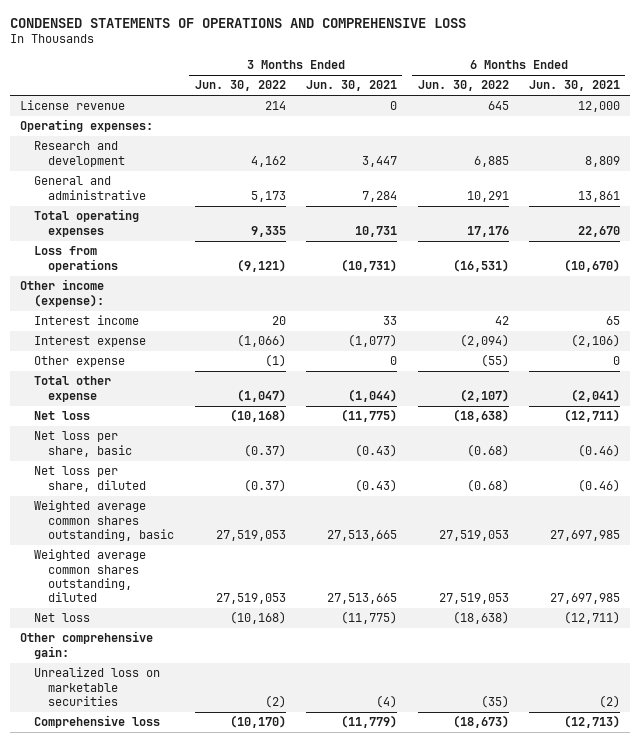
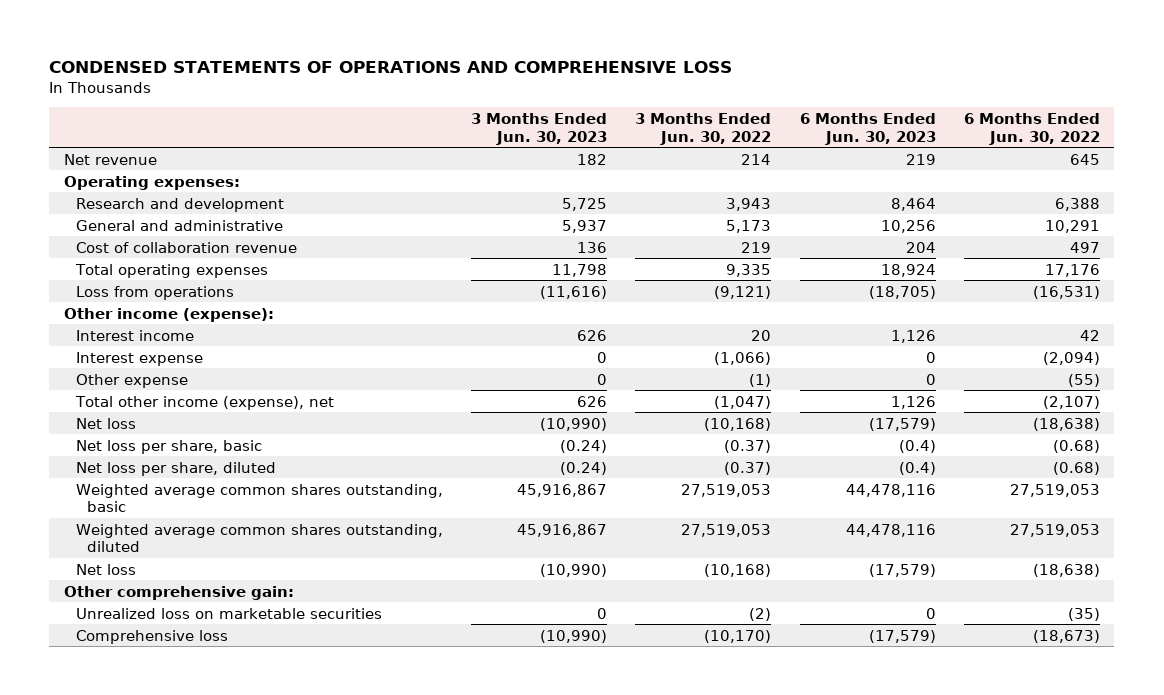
- | 3 Months Ended Jun. 30, 2022 | 3 Months Ended Jun. 30, 2021 | 6 Months Ended Jun. 30, 2022 | 6 Months Ended Jun. 30, 2021
+ | 3 Months Ended Jun. 30, 2023 | 3 Months Ended Jun. 30, 2022 | 6 Months Ended Jun. 30, 2023 | 6 Months Ended Jun. 30, 2022
- License revenue | 214 | 0 | 645 | 12,000
+ Net revenue | 182 | 214 | 219 | 645
- Research and development | 4,162 | 3,447 | 6,885 | 8,809
+ Research and development | 5,725 | 3,943 | 8,464 | 6,388
+ Cost of collaboration revenue | 136 | 219 | 204 | 497
- Total other expense | (1,047) | (1,044) | (2,107) | (2,041)
+ Total other income (expense), net | 626 | (1,047) | 1,126 | (2,107)

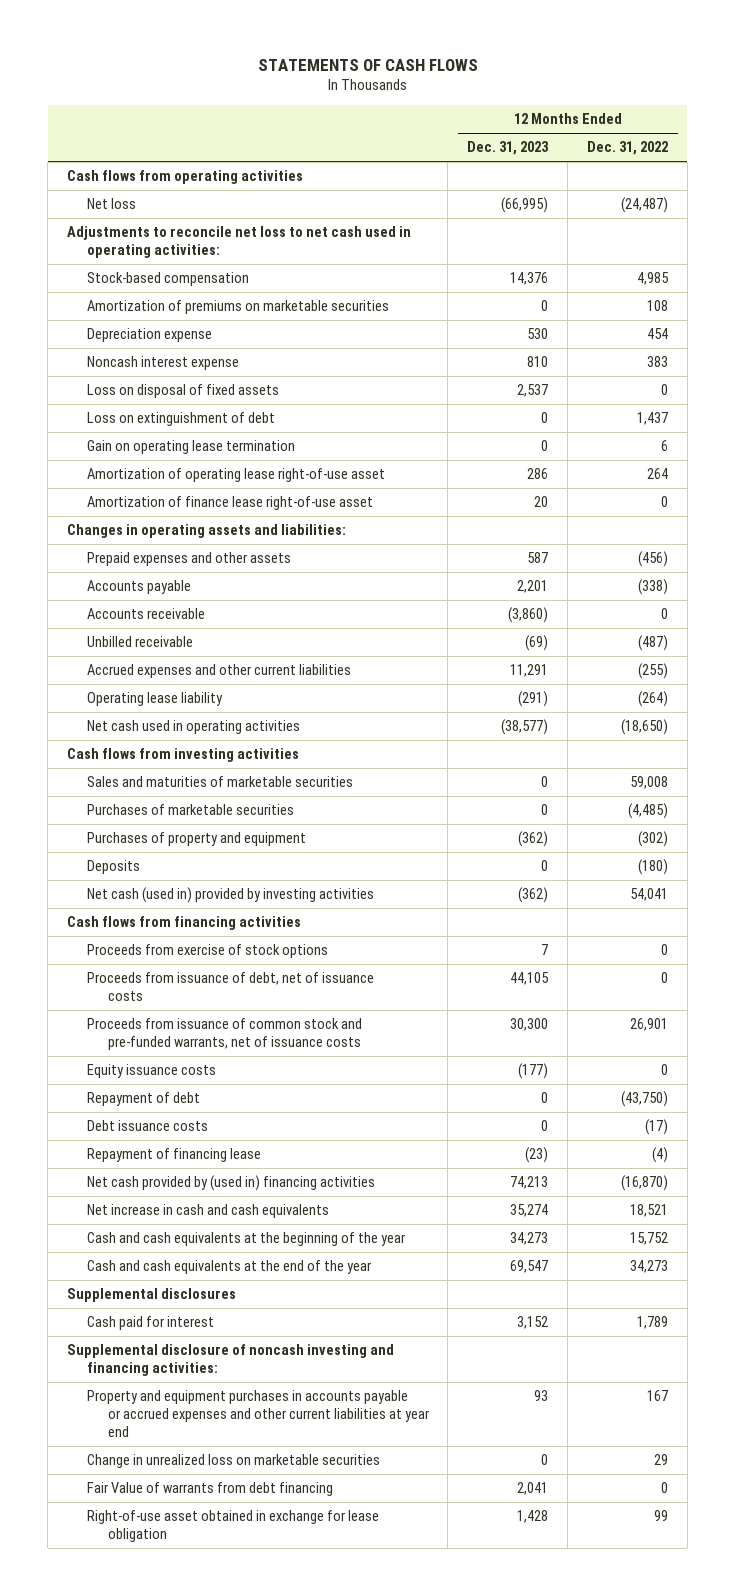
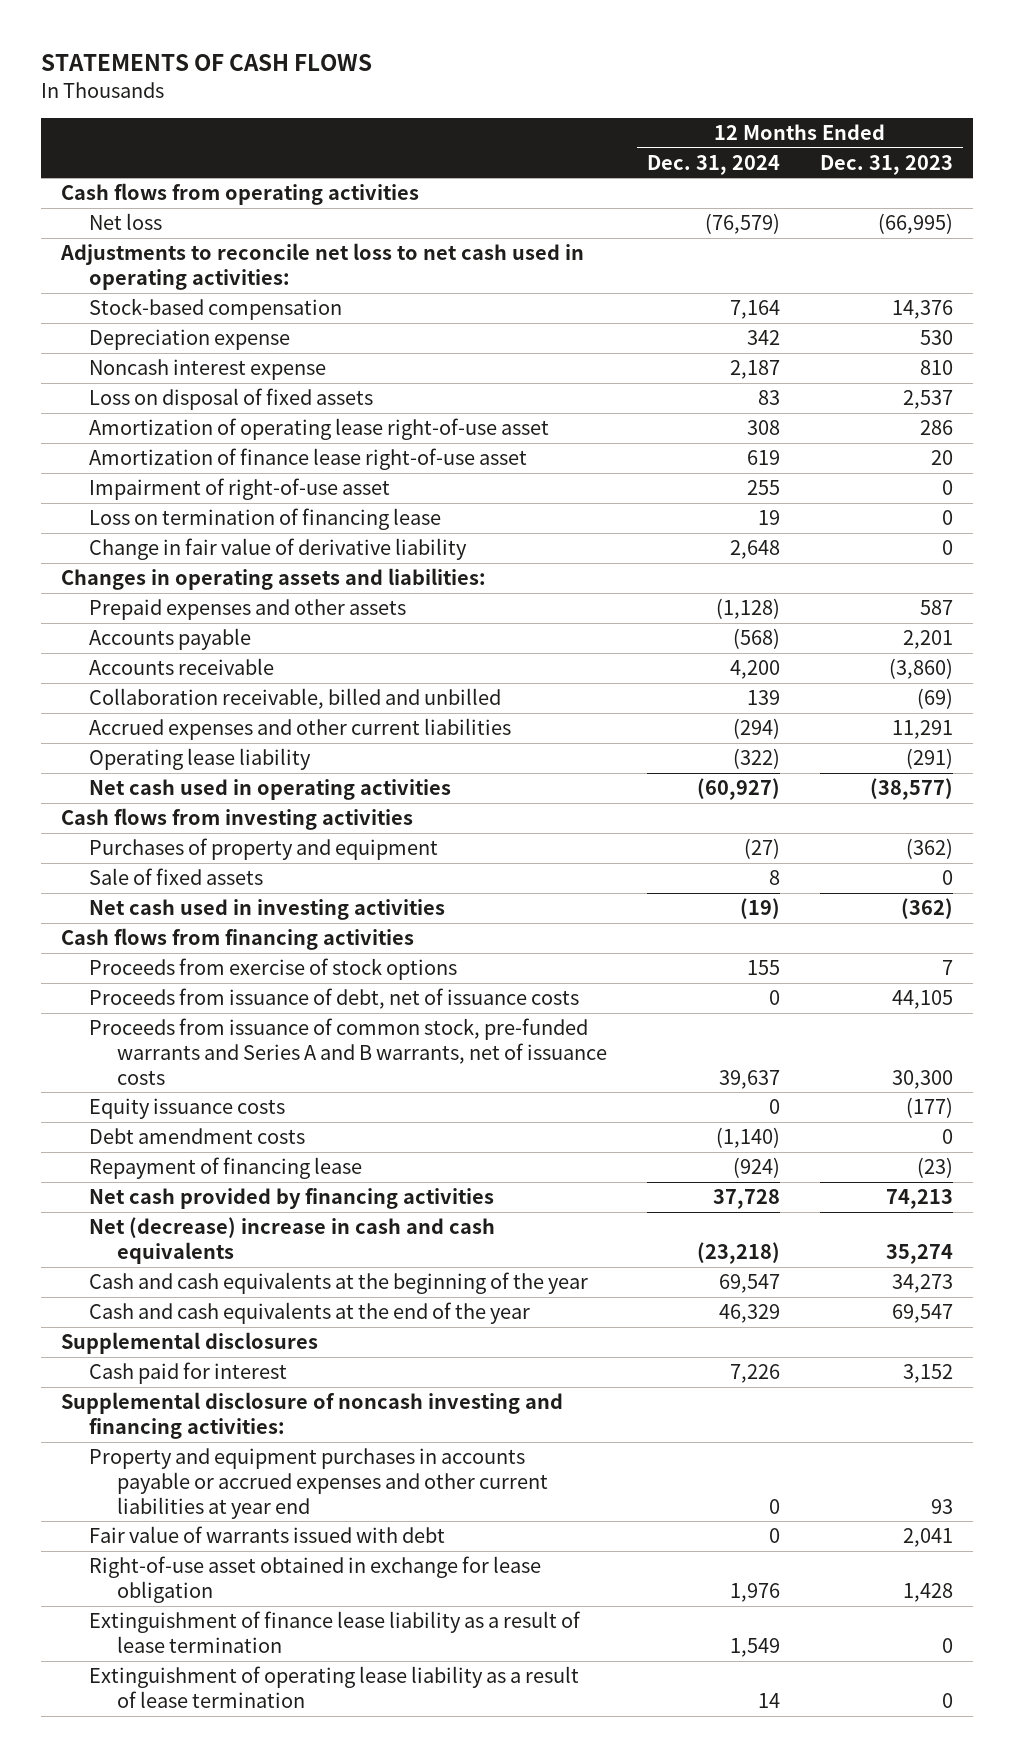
- | 12 Months Ended Dec. 31, 2023 | 12 Months Ended Dec. 31, 2022
+ | 12 Months Ended Dec. 31, 2024 | 12 Months Ended Dec. 31, 2023
- Amortization of premiums on marketable securities | 0 | 108
- Loss on extinguishment of debt | 0 | 1,437
- Gain on operating lease termination | 0 | 6
+ Impairment of right-of-use asset | 255 | 0
+ Loss on termination of financing lease | 19 | 0
+ Change in fair value of derivative liability | 2,648 | 0
- Unbilled receivable | (69) | (487)
+ Collaboration receivable, billed and unbilled | 139 | (69)
- Sales and maturities of marketable securities | 0 | 59,008
- Purchases of marketable securities | 0 | (4,485)
- Deposits | 0 | (180)
- Net cash (used in) provided by investing activities | (362) | 54,041
+ Sale of fixed assets | 8 | 0
+ Net cash used in investing activities | (19) | (362)
- Proceeds from issuance of common stock and pre-funded warrants, net of issuance costs | 30,300 | 26,901
+ Proceeds from issuance of common stock, pre-funded warrants and Series A and B warrants, net of issuance costs | 39,637 | 30,300
- Repayment of debt | 0 | (43,750)
- Debt issuance costs | 0 | (17)
+ Debt amendment costs | (1,140) | 0
- Net cash provided by (used in) financing activities | 74,213 | (16,870)
- Net increase in cash and cash equivalents | 35,274 | 18,521
+ Net cash provided by financing activities | 37,728 | 74,213
+ Net (decrease) increase in cash and cash equivalents | (23,218) | 35,274
- Change in unrealized loss on marketable securities | 0 | 29
- Fair Value of warrants from debt financing | 2,041 | 0
+ Fair value of warrants issued with debt | 0 | 2,041
+ Extinguishment of finance lease liability as a result of lease termination | 1,549 | 0
+ Extinguishment of operating lease liability as a result of lease termination | 14 | 0

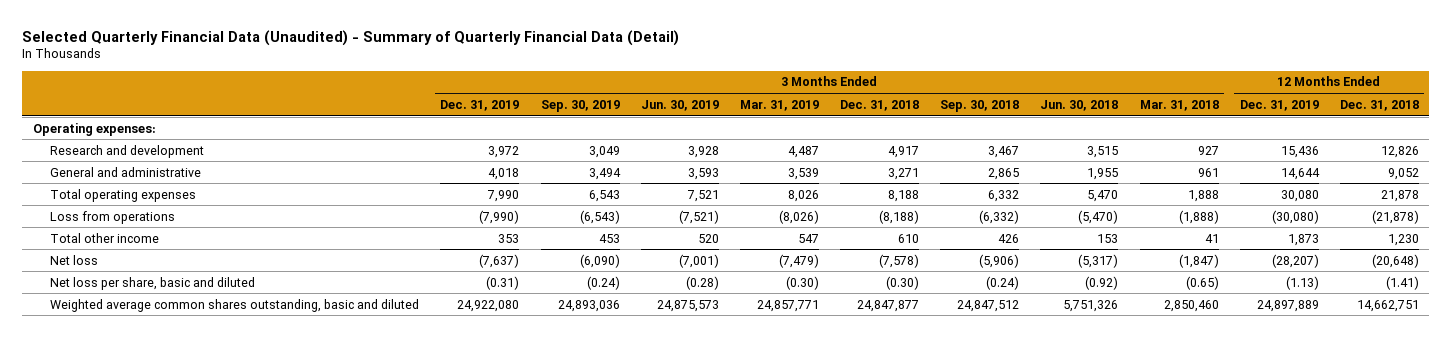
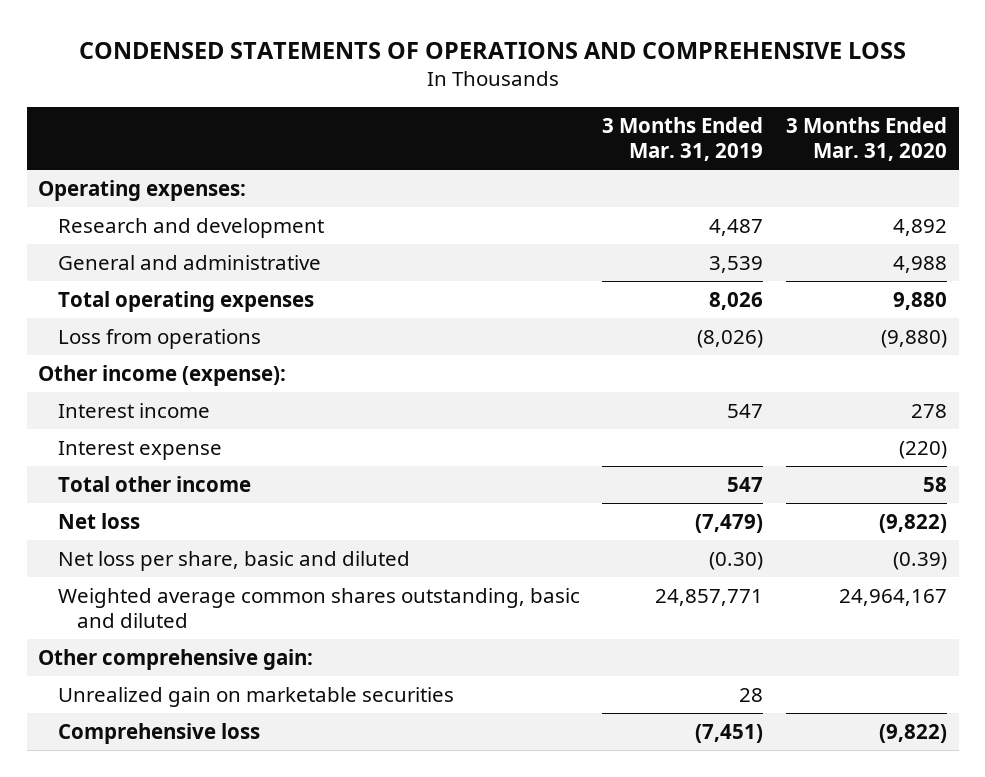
- Selected Quarterly Financial Data (Unaudited) - Summary of Quarterly Financial Data (Detail)
+ CONDENSED STATEMENTS OF OPERATIONS AND COMPREHENSIVE LOSS
- | 3 Months Ended Dec. 31, 2019 | 3 Months Ended Sep. 30, 2019 | 3 Months Ended Jun. 30, 2019 | 3 Months Ended Mar. 31, 2019 | 3 Months Ended Dec. 31, 2018 | 3 Months Ended Sep. 30, 2018 | 3 Months Ended Jun. 30, 2018 | 3 Months Ended Mar. 31, 2018 | 12 Months Ended Dec. 31, 2019 | 12 Months Ended Dec. 31, 2018
+ | 3 Months Ended Mar. 31, 2019 | 3 Months Ended Mar. 31, 2020
+ Other income (expense):
+ Interest income | 547 | 278
+ Interest expense | | (220)
+ Other comprehensive gain:
+ Unrealized gain on marketable securities | 28 |
+ Comprehensive loss | (7,451) | (9,822)

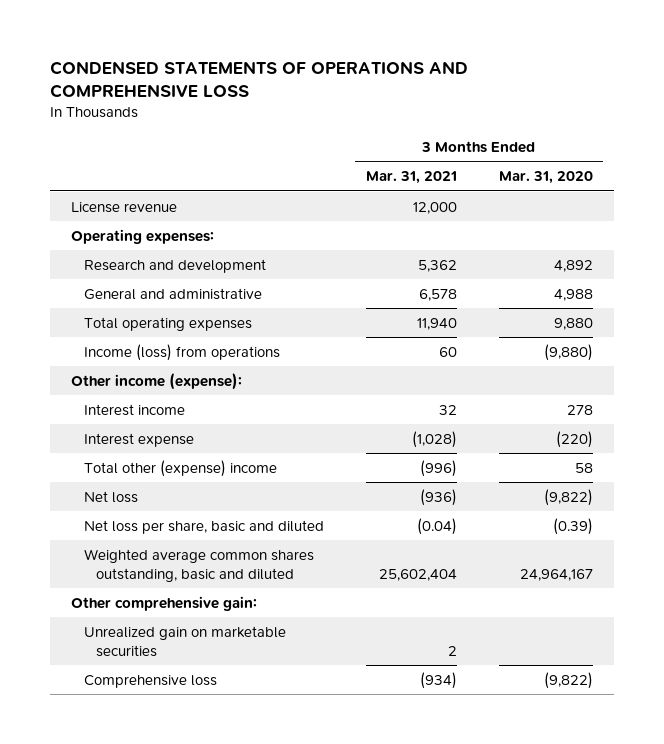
- | 3 Months Ended Mar. 31, 2019 | 3 Months Ended Mar. 31, 2020
+ | 3 Months Ended Mar. 31, 2021 | 3 Months Ended Mar. 31, 2020
+ License revenue | 12,000 |
- Loss from operations | (8,026) | (9,880)
+ Income (loss) from operations | 60 | (9,880)
- Total other income | 547 | 58
+ Total other (expense) income | (996) | 58

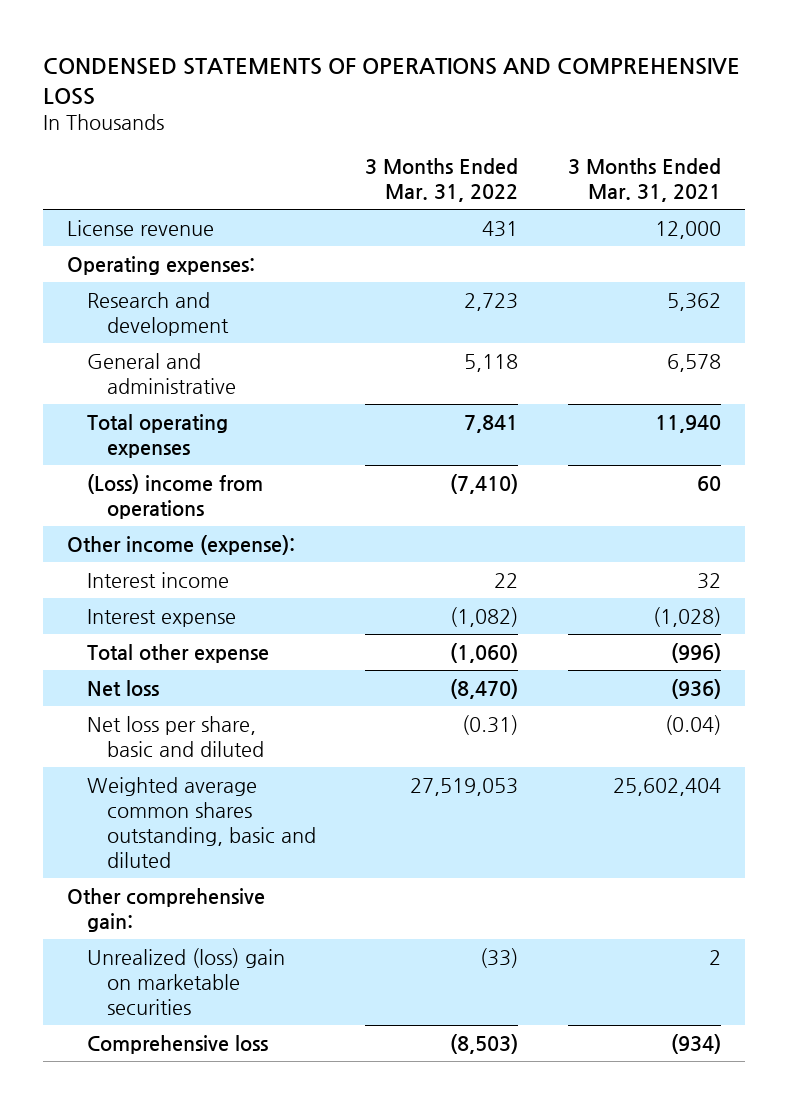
- | 3 Months Ended Mar. 31, 2021 | 3 Months Ended Mar. 31, 2020
+ | 3 Months Ended Mar. 31, 2022 | 3 Months Ended Mar. 31, 2021
- Income (loss) from operations | 60 | (9,880)
+ (Loss) income from operations | (7,410) | 60
- Total other (expense) income | (996) | 58
+ Total other expense | (1,060) | (996)
- Unrealized gain on marketable securities | 2 |
+ Unrealized (loss) gain on marketable securities | (33) | 2

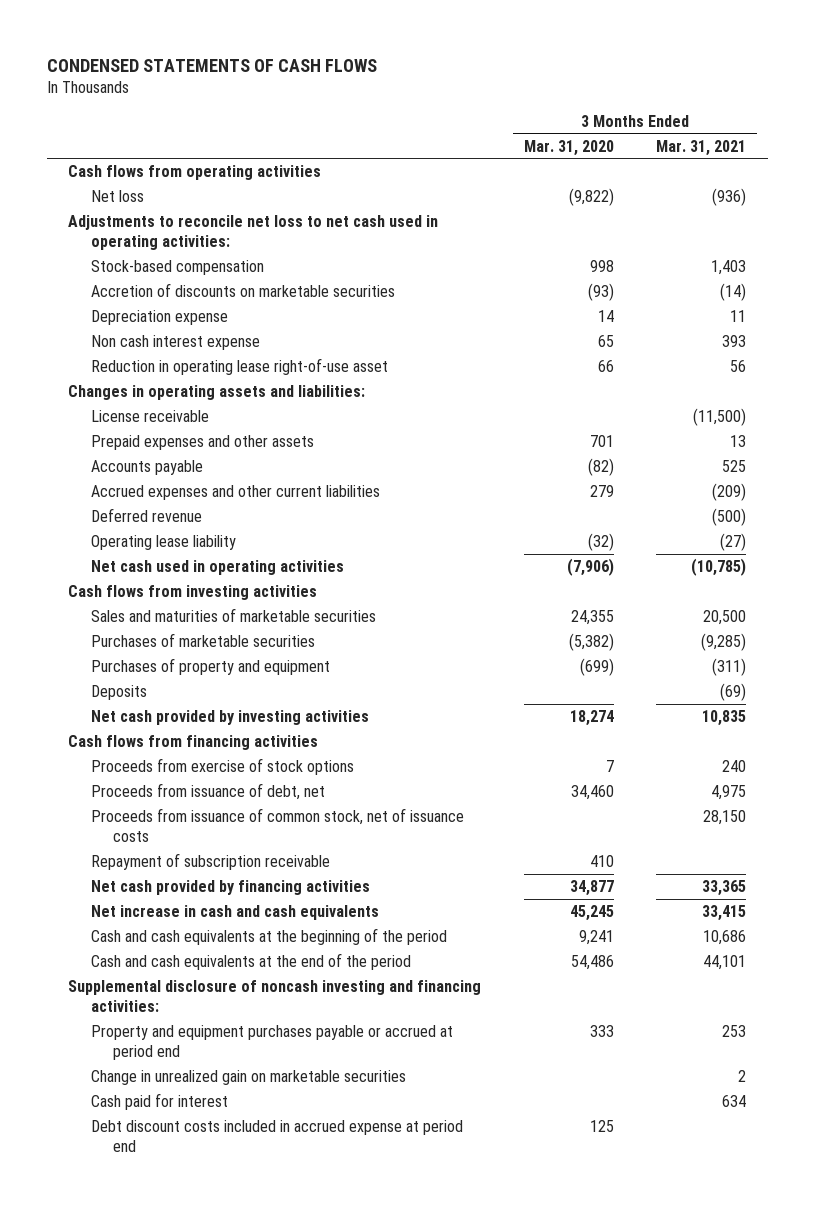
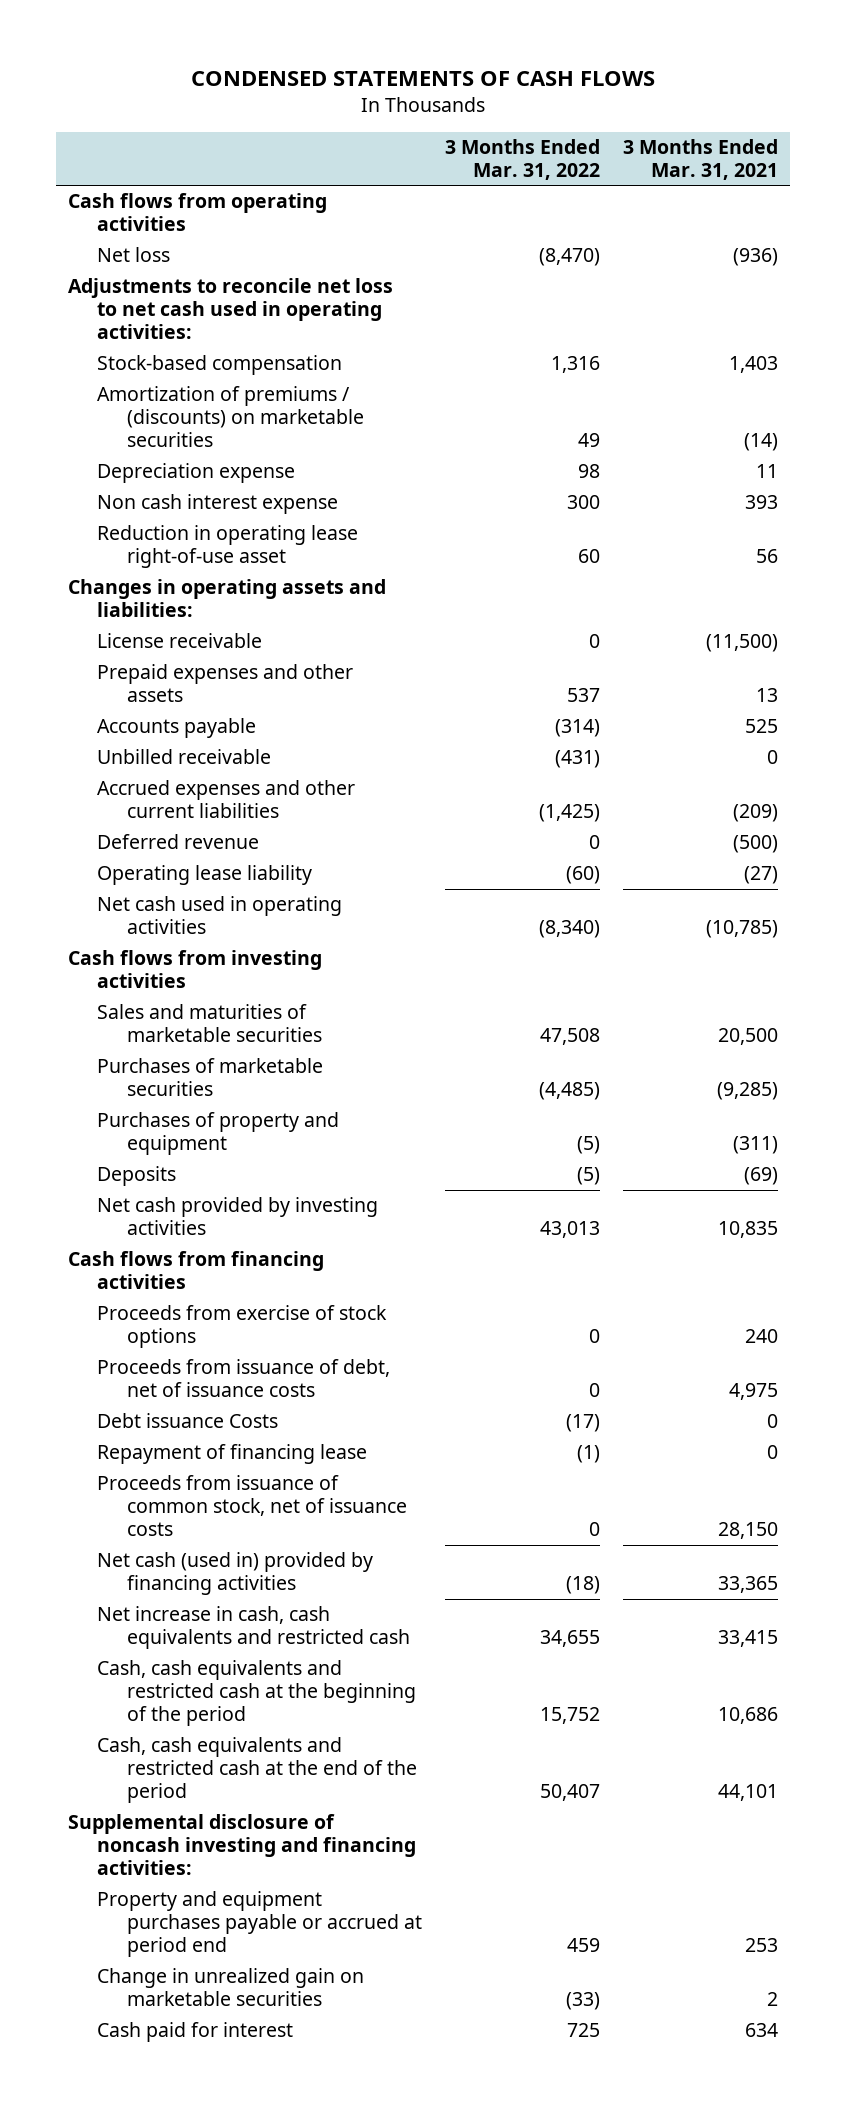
- | 3 Months Ended Mar. 31, 2020 | 3 Months Ended Mar. 31, 2021
+ | 3 Months Ended Mar. 31, 2022 | 3 Months Ended Mar. 31, 2021
- Accretion of discounts on marketable securities | (93) | (14)
+ Amortization of premiums / (discounts) on marketable securities | 49 | (14)
+ Unbilled receivable | (431) | 0
- Proceeds from issuance of debt, net | 34,460 | 4,975
+ Proceeds from issuance of debt, net of issuance costs | 0 | 4,975
+ Debt issuance Costs | (17) | 0
+ Repayment of financing lease | (1) | 0
- Repayment of subscription receivable | 410 |
- Net cash provided by financing activities | 34,877 | 33,365
- Net increase in cash and cash equivalents | 45,245 | 33,415
- Cash and cash equivalents at the beginning of the period | 9,241 | 10,686
- Cash and cash equivalents at the end of the period | 54,486 | 44,101
+ Net cash (used in) provided by financing activities | (18) | 33,365
+ Net increase in cash, cash equivalents and restricted cash | 34,655 | 33,415
+ Cash, cash equivalents and restricted cash at the beginning of the period | 15,752 | 10,686
+ Cash, cash equivalents and restricted cash at the end of the period | 50,407 | 44,101
- Debt discount costs included in accrued expense at period end | 125 |

